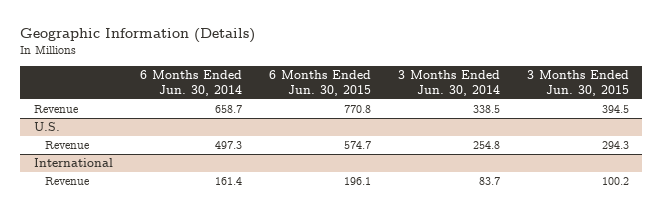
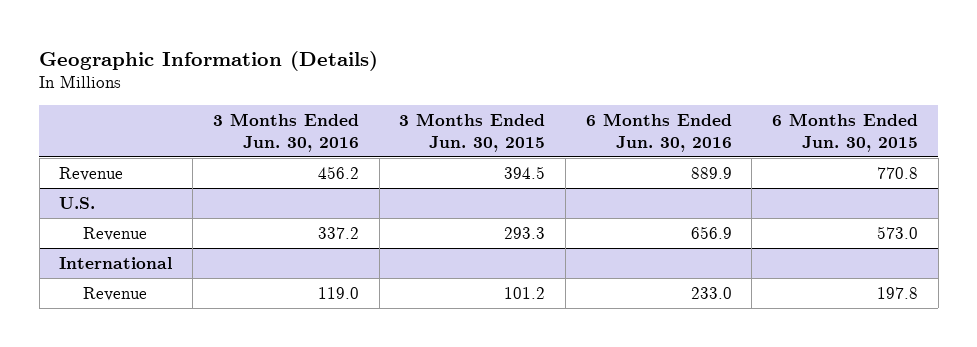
- | 6 Months Ended Jun. 30, 2014 | 6 Months Ended Jun. 30, 2015 | 3 Months Ended Jun. 30, 2014 | 3 Months Ended Jun. 30, 2015
+ | 3 Months Ended Jun. 30, 2016 | 3 Months Ended Jun. 30, 2015 | 6 Months Ended Jun. 30, 2016 | 6 Months Ended Jun. 30, 2015
@ U.S.
- Revenue | 497.3 | 574.7 | 254.8 | 294.3
+ Revenue | 337.2 | 293.3 | 656.9 | 573.0
@ International
- Revenue | 161.4 | 196.1 | 83.7 | 100.2
+ Revenue | 119.0 | 101.2 | 233.0 | 197.8

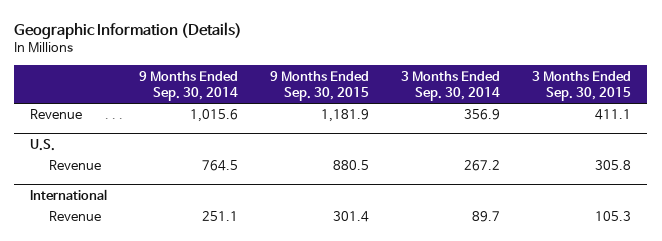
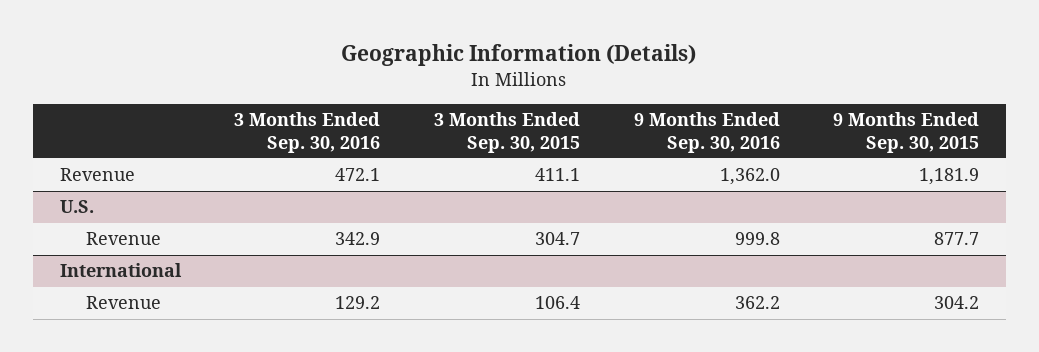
- | 9 Months Ended Sep. 30, 2014 | 9 Months Ended Sep. 30, 2015 | 3 Months Ended Sep. 30, 2014 | 3 Months Ended Sep. 30, 2015
+ | 3 Months Ended Sep. 30, 2016 | 3 Months Ended Sep. 30, 2015 | 9 Months Ended Sep. 30, 2016 | 9 Months Ended Sep. 30, 2015
@ U.S.
- Revenue | 764.5 | 880.5 | 267.2 | 305.8
+ Revenue | 342.9 | 304.7 | 999.8 | 877.7
@ International
- Revenue | 251.1 | 301.4 | 89.7 | 105.3
+ Revenue | 129.2 | 106.4 | 362.2 | 304.2

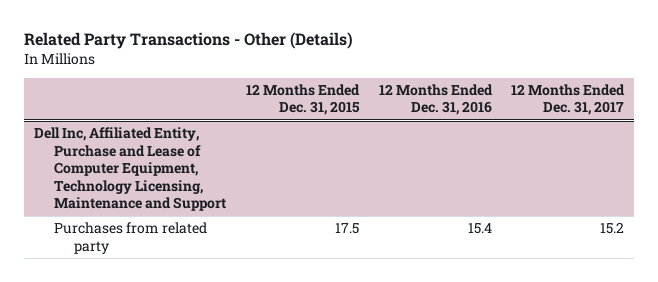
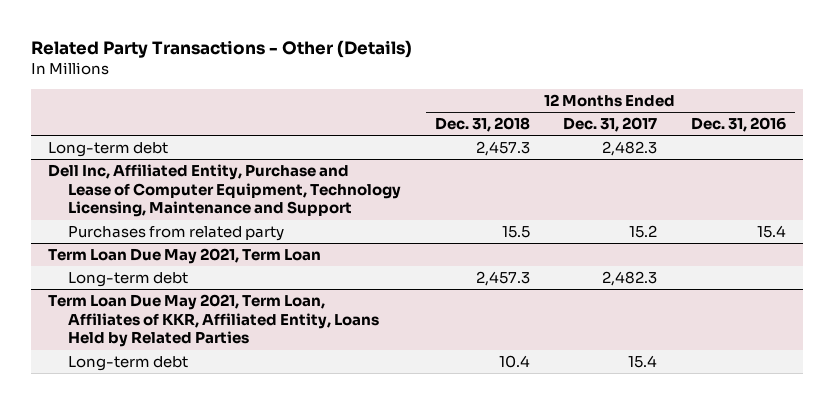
- | 12 Months Ended Dec. 31, 2015 | 12 Months Ended Dec. 31, 2016 | 12 Months Ended Dec. 31, 2017
+ | 12 Months Ended Dec. 31, 2018 | 12 Months Ended Dec. 31, 2017 | 12 Months Ended Dec. 31, 2016
+ Long-term debt | 2,457.3 | 2,482.3 |
+ Term Loan Due May 2021, Term Loan
+ Long-term debt | 2,457.3 | 2,482.3 |
+ Term Loan Due May 2021, Term Loan, Affiliates of KKR, Affiliated Entity, Loans Held by Related Parties
+ Long-term debt | 10.4 | 15.4 |

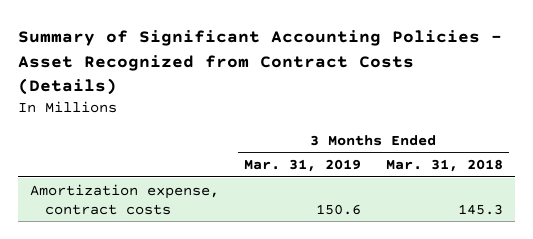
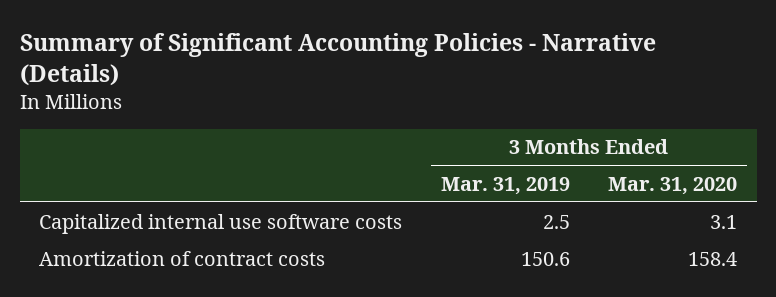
- Summary of Significant Accounting Policies - Asset Recognized from Contract Costs (Details)
+ Summary of Significant Accounting Policies - Narrative (Details)
- | 3 Months Ended Mar. 31, 2019 | 3 Months Ended Mar. 31, 2018
+ | 3 Months Ended Mar. 31, 2019 | 3 Months Ended Mar. 31, 2020
- Amortization expense, contract costs | 150.6 | 145.3
+ Capitalized internal use software costs | 2.5 | 3.1
+ Amortization of contract costs | 150.6 | 158.4

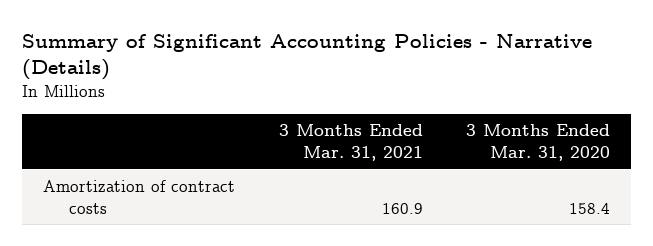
- | 3 Months Ended Mar. 31, 2019 | 3 Months Ended Mar. 31, 2020
+ | 3 Months Ended Mar. 31, 2021 | 3 Months Ended Mar. 31, 2020
- Capitalized internal use software costs | 2.5 | 3.1

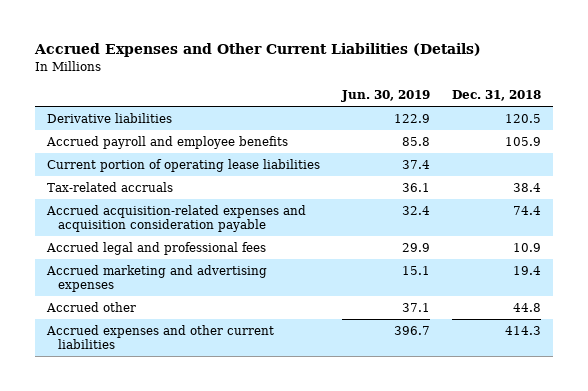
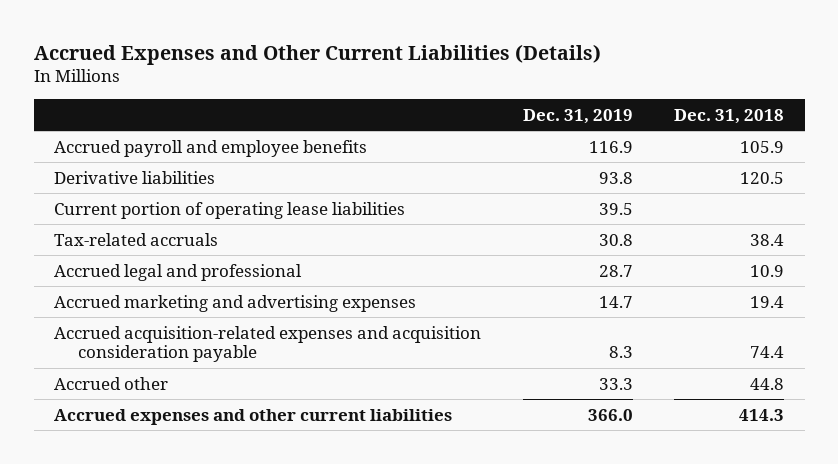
- | Jun. 30, 2019 | Dec. 31, 2018
+ | Dec. 31, 2019 | Dec. 31, 2018
moved down: Derivative liabilities | 93.8 | 120.5
- Accrued legal and professional fees | 29.9 | 10.9
+ Accrued legal and professional | 28.7 | 10.9
moved down: Accrued acquisition-related expenses and acquisition consideration payable | 8.3 | 74.4

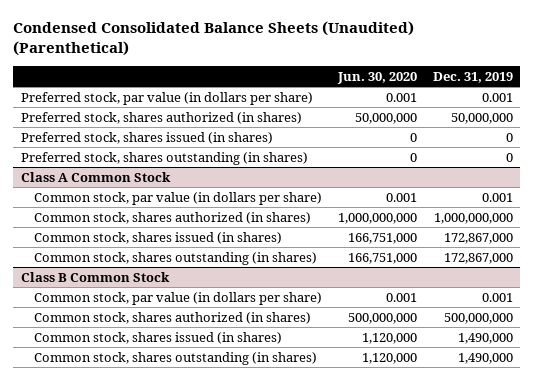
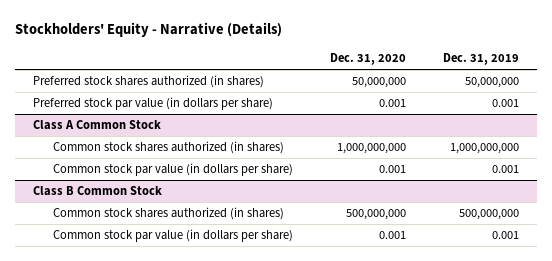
- Condensed Consolidated Balance Sheets (Unaudited) (Parenthetical)
+ Stockholders' Equity - Narrative (Details)
- | Jun. 30, 2020 | Dec. 31, 2019
+ | Dec. 31, 2020 | Dec. 31, 2019
- Preferred stock, par value (in dollars per share) | 0.001 | 0.001
- Preferred stock, shares authorized (in shares) | 50,000,000 | 50,000,000
- Preferred stock, shares issued (in shares) | 0 | 0
- Preferred stock, shares outstanding (in shares) | 0 | 0
+ Preferred stock shares authorized (in shares) | 50,000,000 | 50,000,000
+ Preferred stock par value (in dollars per share) | 0.001 | 0.001
@ Class A Common Stock
- Common stock, par value (in dollars per share) | 0.001 | 0.001
- Common stock, shares authorized (in shares) | 1,000,000,000 | 1,000,000,000
- Common stock, shares issued (in shares) | 166,751,000 | 172,867,000
- Common stock, shares outstanding (in shares) | 166,751,000 | 172,867,000
+ Common stock shares authorized (in shares) | 1,000,000,000 | 1,000,000,000
+ Common stock par value (in dollars per share) | 0.001 | 0.001
@ Class B Common Stock
- Common stock, par value (in dollars per share) | 0.001 | 0.001
- Common stock, shares authorized (in shares) | 500,000,000 | 500,000,000
- Common stock, shares issued (in shares) | 1,120,000 | 1,490,000
- Common stock, shares outstanding (in shares) | 1,120,000 | 1,490,000
+ Common stock shares authorized (in shares) | 500,000,000 | 500,000,000
+ Common stock par value (in dollars per share) | 0.001 | 0.001

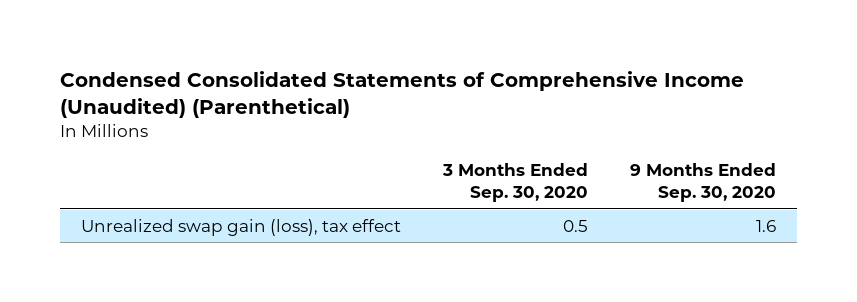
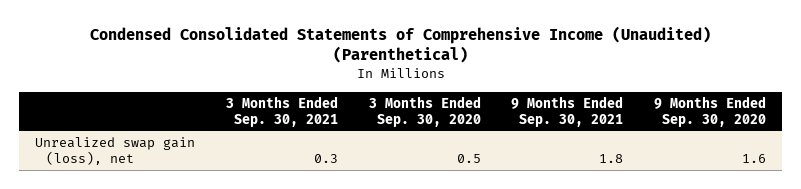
- | 3 Months Ended Sep. 30, 2020 | 9 Months Ended Sep. 30, 2020
+ | 3 Months Ended Sep. 30, 2021 | 3 Months Ended Sep. 30, 2020 | 9 Months Ended Sep. 30, 2021 | 9 Months Ended Sep. 30, 2020
- Unrealized swap gain (loss), tax effect | 0.5 | 1.6
+ Unrealized swap gain (loss), net | 0.3 | 0.5 | 1.8 | 1.6

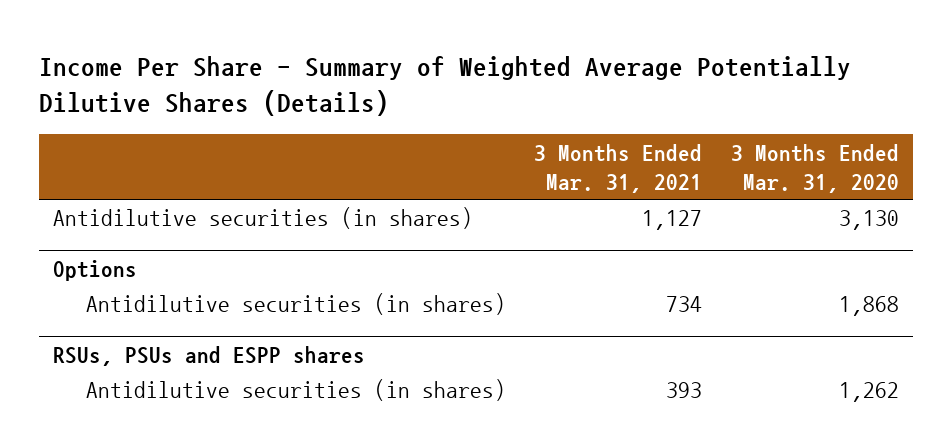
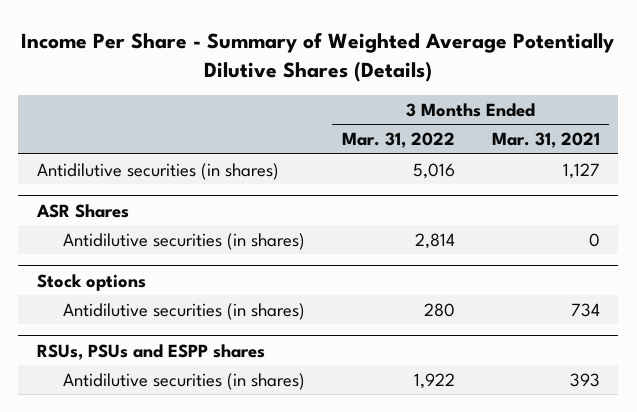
- | 3 Months Ended Mar. 31, 2021 | 3 Months Ended Mar. 31, 2020
+ | 3 Months Ended Mar. 31, 2022 | 3 Months Ended Mar. 31, 2021
- Options
+ ASR Shares
+ Antidilutive securities (in shares) | 2,814 | 0
+ Stock options

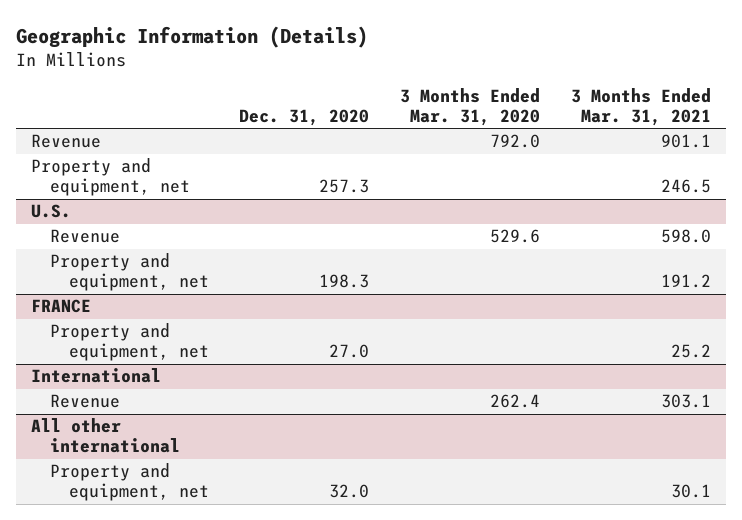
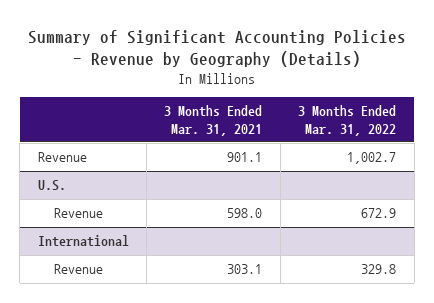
- Geographic Information (Details)
+ Summary of Significant Accounting Policies - Revenue by Geography (Details)
- | Dec. 31, 2020 | 3 Months Ended Mar. 31, 2020 | 3 Months Ended Mar. 31, 2021
+ | 3 Months Ended Mar. 31, 2021 | 3 Months Ended Mar. 31, 2022
- Property and equipment, net | 257.3 | | 246.5
@ U.S.
- Property and equipment, net | 198.3 | | 191.2
- FRANCE
- Property and equipment, net | 27.0 | | 25.2
- All other international
- Property and equipment, net | 32.0 | | 30.1

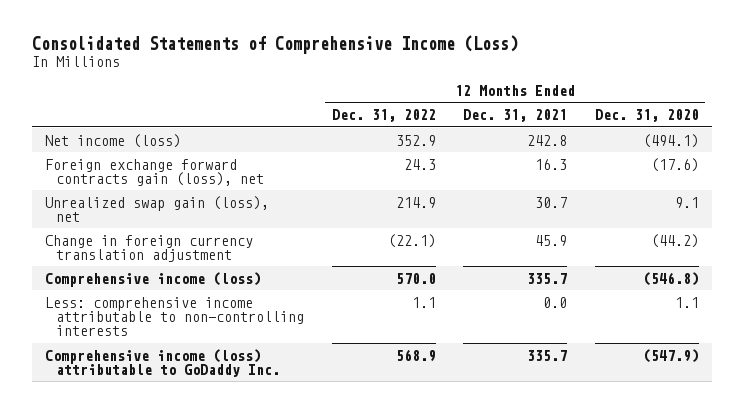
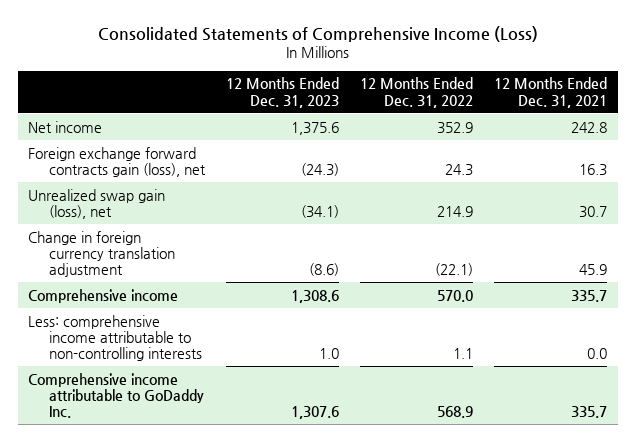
- | 12 Months Ended Dec. 31, 2022 | 12 Months Ended Dec. 31, 2021 | 12 Months Ended Dec. 31, 2020
+ | 12 Months Ended Dec. 31, 2023 | 12 Months Ended Dec. 31, 2022 | 12 Months Ended Dec. 31, 2021
- Net income (loss) | 352.9 | 242.8 | (494.1)
+ Net income | 1,375.6 | 352.9 | 242.8
- Comprehensive income (loss) | 570.0 | 335.7 | (546.8)
+ Comprehensive income | 1,308.6 | 570.0 | 335.7
- Comprehensive income (loss) attributable to GoDaddy Inc. | 568.9 | 335.7 | (547.9)
+ Comprehensive income attributable to GoDaddy Inc. | 1,307.6 | 568.9 | 335.7

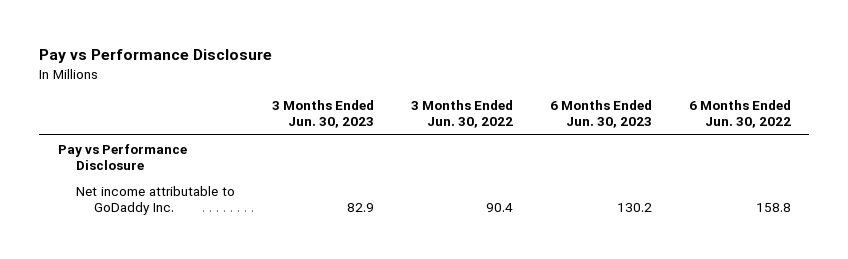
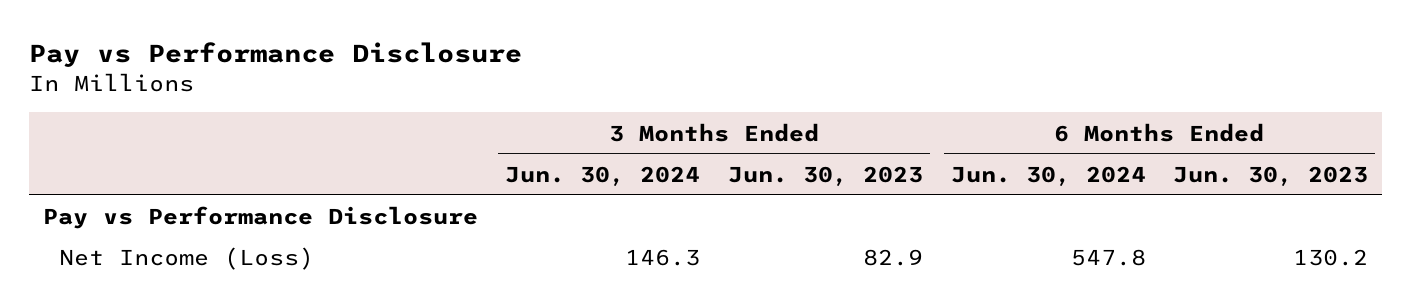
- | 3 Months Ended Jun. 30, 2023 | 3 Months Ended Jun. 30, 2022 | 6 Months Ended Jun. 30, 2023 | 6 Months Ended Jun. 30, 2022
+ | 3 Months Ended Jun. 30, 2024 | 3 Months Ended Jun. 30, 2023 | 6 Months Ended Jun. 30, 2024 | 6 Months Ended Jun. 30, 2023
- Net income attributable to GoDaddy Inc. | 82.9 | 90.4 | 130.2 | 158.8
+ Net Income (Loss) | 146.3 | 82.9 | 547.8 | 130.2

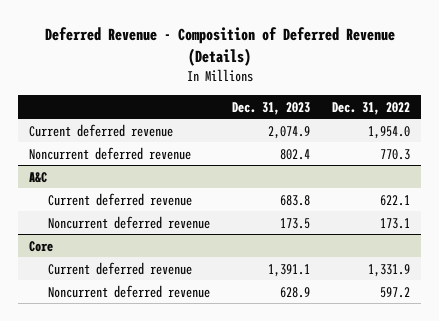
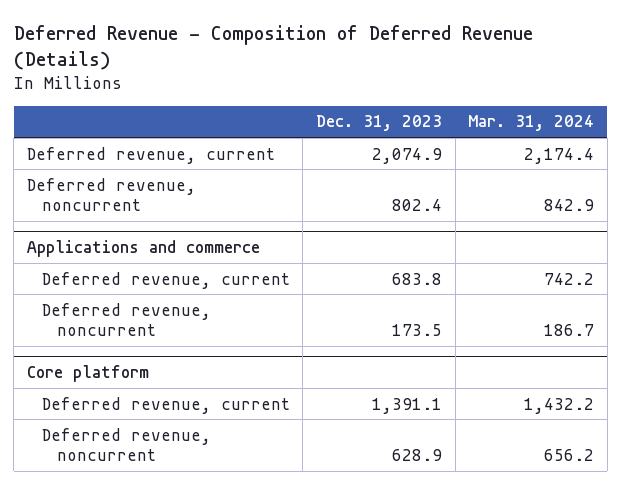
- | Dec. 31, 2023 | Dec. 31, 2022
+ | Dec. 31, 2023 | Mar. 31, 2024
- Current deferred revenue | 2,074.9 | 1,954.0
- Noncurrent deferred revenue | 802.4 | 770.3
- A&C
- Current deferred revenue | 683.8 | 622.1
- Noncurrent deferred revenue | 173.5 | 173.1
- Core
- Current deferred revenue | 1,391.1 | 1,331.9
- Noncurrent deferred revenue | 628.9 | 597.2
+ Deferred revenue, current | 2,074.9 | 2,174.4
+ Deferred revenue, noncurrent | 802.4 | 842.9
+ Applications and commerce
+ Deferred revenue, current | 683.8 | 742.2
+ Deferred revenue, noncurrent | 173.5 | 186.7
+ Core platform
+ Deferred revenue, current | 1,391.1 | 1,432.2
+ Deferred revenue, noncurrent | 628.9 | 656.2

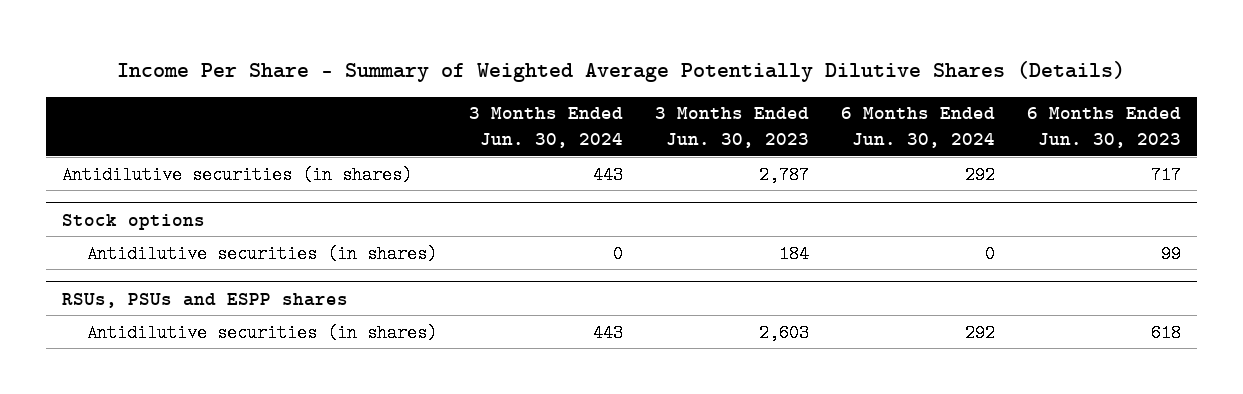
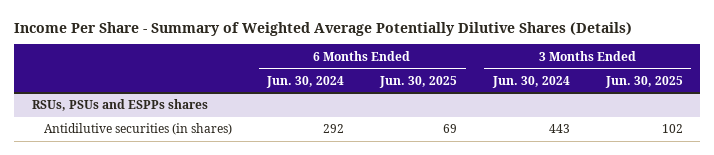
- | 3 Months Ended Jun. 30, 2024 | 3 Months Ended Jun. 30, 2023 | 6 Months Ended Jun. 30, 2024 | 6 Months Ended Jun. 30, 2023
+ | 6 Months Ended Jun. 30, 2024 | 6 Months Ended Jun. 30, 2025 | 3 Months Ended Jun. 30, 2024 | 3 Months Ended Jun. 30, 2025
- Antidilutive securities (in shares) | 443 | 2,787 | 292 | 717
- Stock options
- Antidilutive securities (in shares) | 0 | 184 | 0 | 99
- RSUs, PSUs and ESPP shares
+ RSUs, PSUs and ESPPs shares

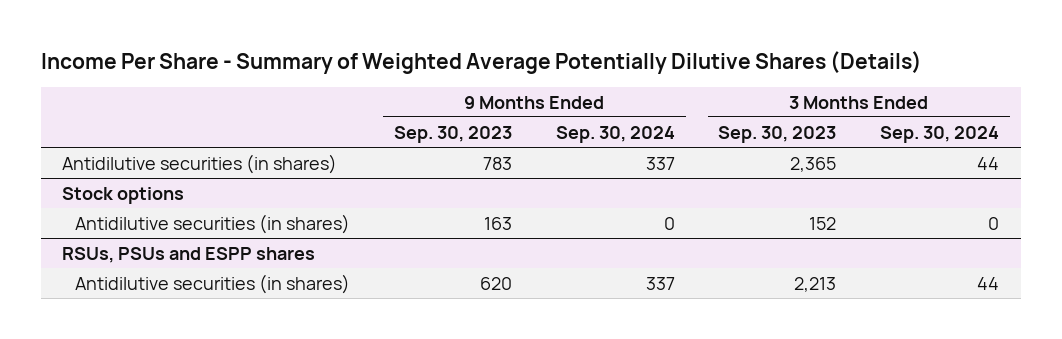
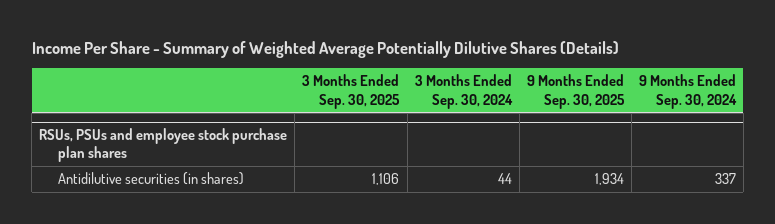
- | 9 Months Ended Sep. 30, 2023 | 9 Months Ended Sep. 30, 2024 | 3 Months Ended Sep. 30, 2023 | 3 Months Ended Sep. 30, 2024
+ | 3 Months Ended Sep. 30, 2025 | 3 Months Ended Sep. 30, 2024 | 9 Months Ended Sep. 30, 2025 | 9 Months Ended Sep. 30, 2024
- Antidilutive securities (in shares) | 783 | 337 | 2,365 | 44
- Stock options
- Antidilutive securities (in shares) | 163 | 0 | 152 | 0
- RSUs, PSUs and ESPP shares
+ RSUs, PSUs and employee stock purchase plan shares

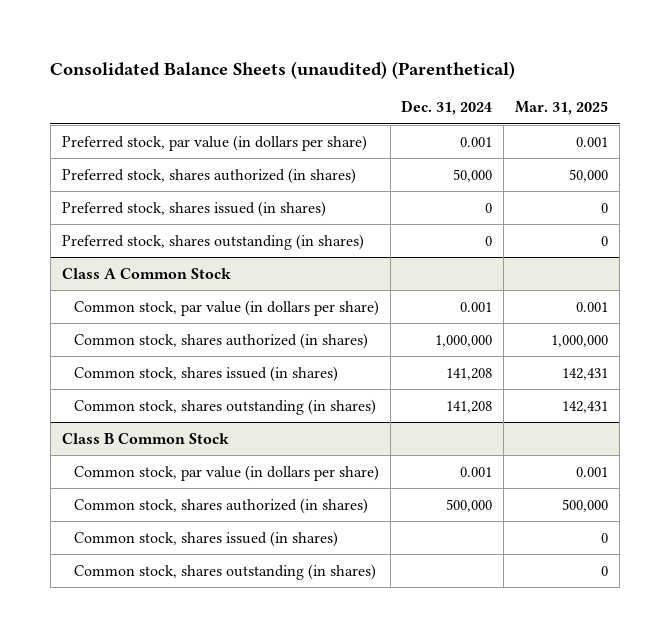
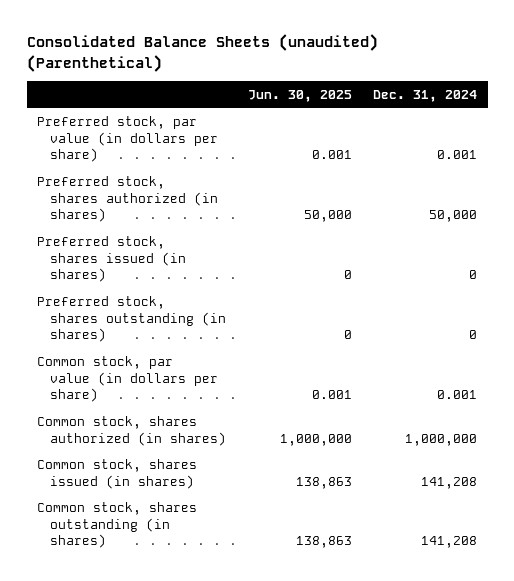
- | Dec. 31, 2024 | Mar. 31, 2025
+ | Jun. 30, 2025 | Dec. 31, 2024
- Class A Common Stock
- Class B Common Stock
- Common stock, par value (in dollars per share) | 0.001 | 0.001
- Common stock, shares authorized (in shares) | 500,000 | 500,000
- Common stock, shares issued (in shares) | | 0
- Common stock, shares outstanding (in shares) | | 0

